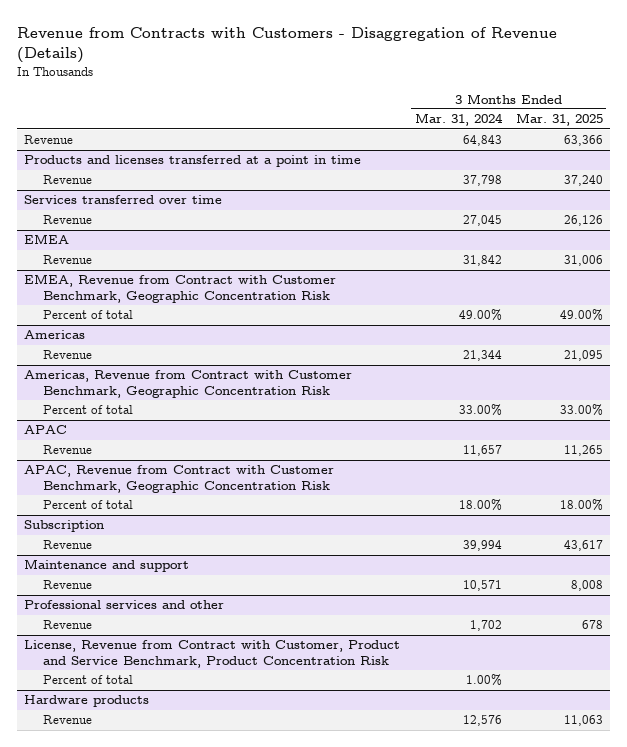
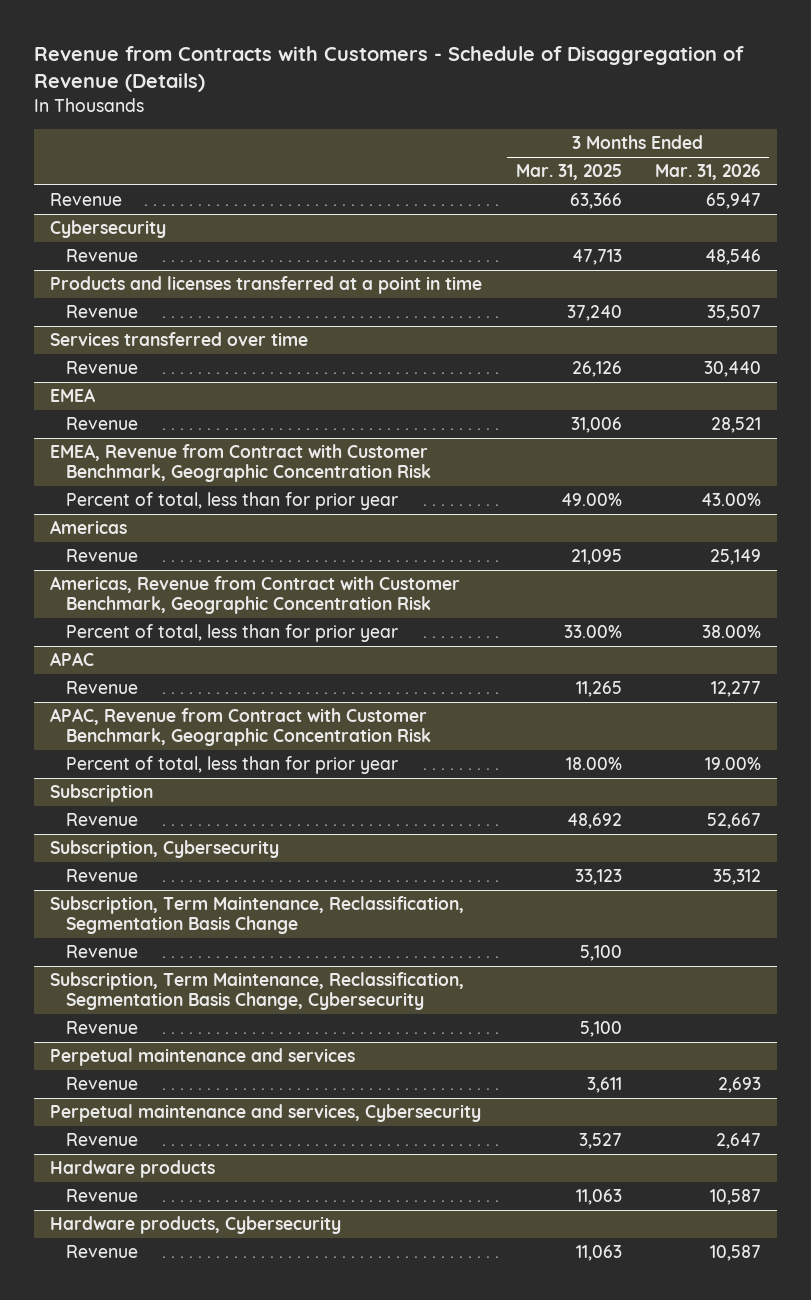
- Revenue from Contracts with Customers - Disaggregation of Revenue (Details)
+ Revenue from Contracts with Customers - Schedule of Disaggregation of Revenue (Details)
- | 3 Months Ended Mar. 31, 2024 | 3 Months Ended Mar. 31, 2025
+ | 3 Months Ended Mar. 31, 2025 | 3 Months Ended Mar. 31, 2026
+ Cybersecurity
+ Revenue | 47,713 | 48,546
@ EMEA, Revenue from Contract with Customer Benchmark, Geographic Concentration Risk
- Percent of total | 49.00% | 49.00%
+ Percent of total, less than for prior year | 49.00% | 43.00%
@ Americas, Revenue from Contract with Customer Benchmark, Geographic Concentration Risk
- Percent of total | 33.00% | 33.00%
+ Percent of total, less than for prior year | 33.00% | 38.00%
@ APAC, Revenue from Contract with Customer Benchmark, Geographic Concentration Risk
- Percent of total | 18.00% | 18.00%
+ Percent of total, less than for prior year | 18.00% | 19.00%
@ Subscription
- Revenue | 39,994 | 43,617
- Maintenance and support
- Revenue | 10,571 | 8,008
- Professional services and other
- Revenue | 1,702 | 678
- License, Revenue from Contract with Customer, Product and Service Benchmark, Product Concentration Risk
- Percent of total | 1.00% |
@ Subscription
+ Revenue | 48,692 | 52,667
+ Subscription, Cybersecurity
+ Revenue | 33,123 | 35,312
+ Subscription, Term Maintenance, Reclassification, Segmentation Basis Change
+ Revenue | 5,100 |
+ Subscription, Term Maintenance, Reclassification, Segmentation Basis Change, Cybersecurity
+ Revenue | 5,100 |
+ Perpetual maintenance and services
+ Revenue | 3,611 | 2,693
+ Perpetual maintenance and services, Cybersecurity
+ Revenue | 3,527 | 2,647
+ Hardware products, Cybersecurity
+ Revenue | 11,063 | 10,587

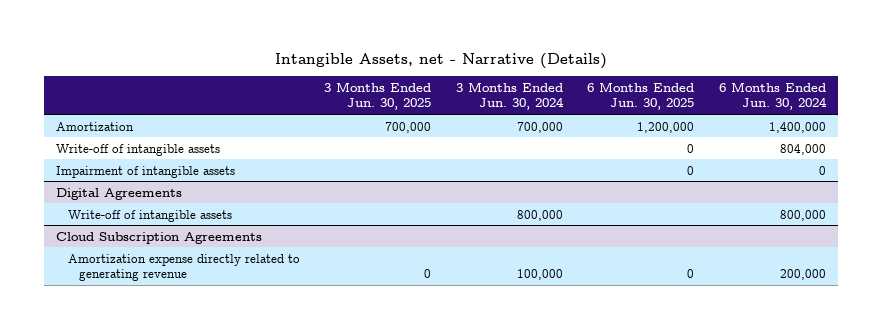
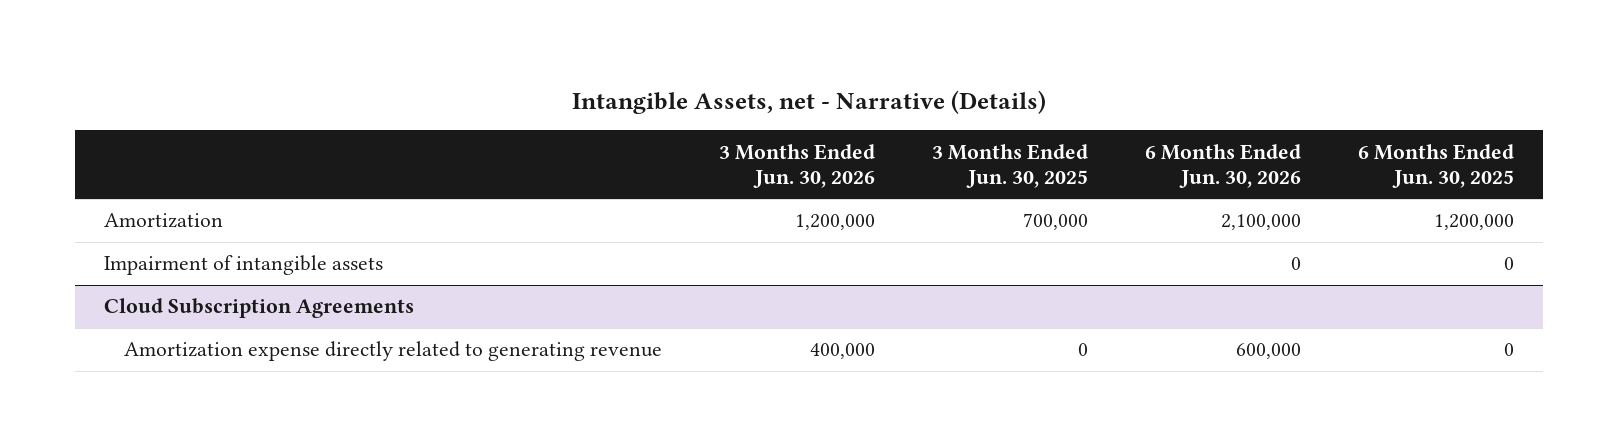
- | 3 Months Ended Jun. 30, 2025 | 3 Months Ended Jun. 30, 2024 | 6 Months Ended Jun. 30, 2025 | 6 Months Ended Jun. 30, 2024
+ | 3 Months Ended Jun. 30, 2026 | 3 Months Ended Jun. 30, 2025 | 6 Months Ended Jun. 30, 2026 | 6 Months Ended Jun. 30, 2025
- Write-off of intangible assets | | | 0 | 804,000
- Digital Agreements
- Write-off of intangible assets | | 800,000 | | 800,000

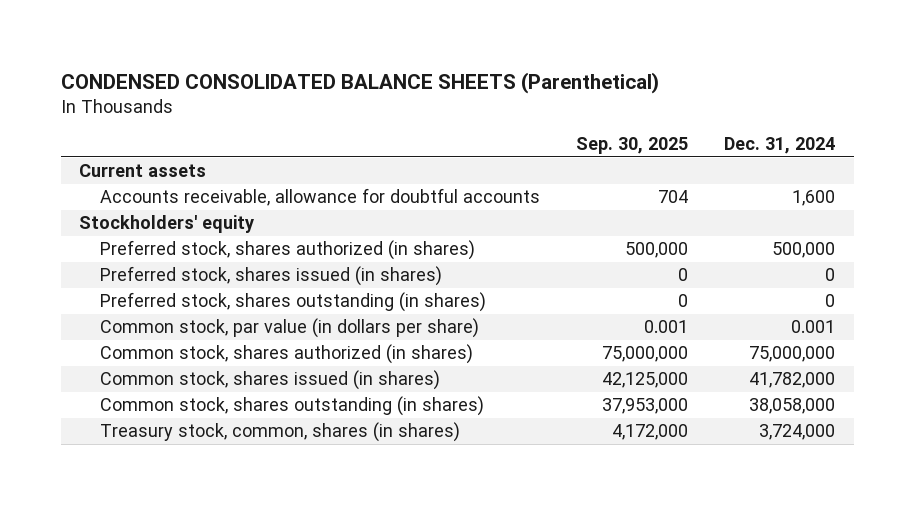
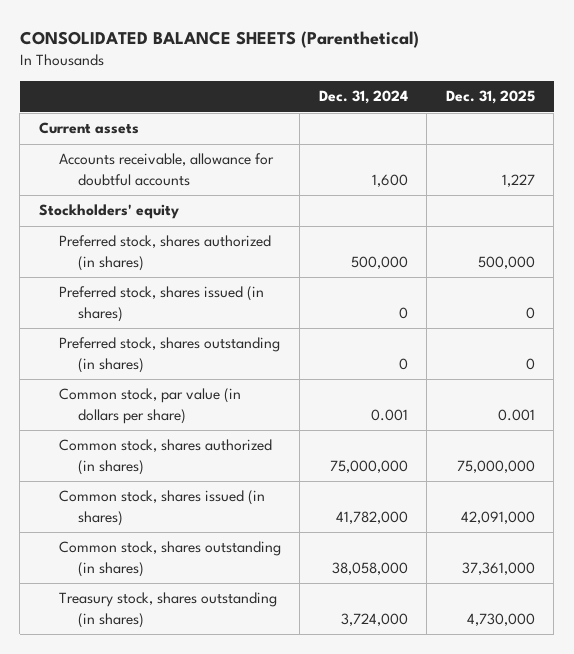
- CONDENSED CONSOLIDATED BALANCE SHEETS (Parenthetical)
+ CONSOLIDATED BALANCE SHEETS (Parenthetical)
- | Sep. 30, 2025 | Dec. 31, 2024
+ | Dec. 31, 2024 | Dec. 31, 2025
- Treasury stock, common, shares (in shares) | 4,172,000 | 3,724,000
+ Treasury stock, shares outstanding (in shares) | 3,724,000 | 4,730,000

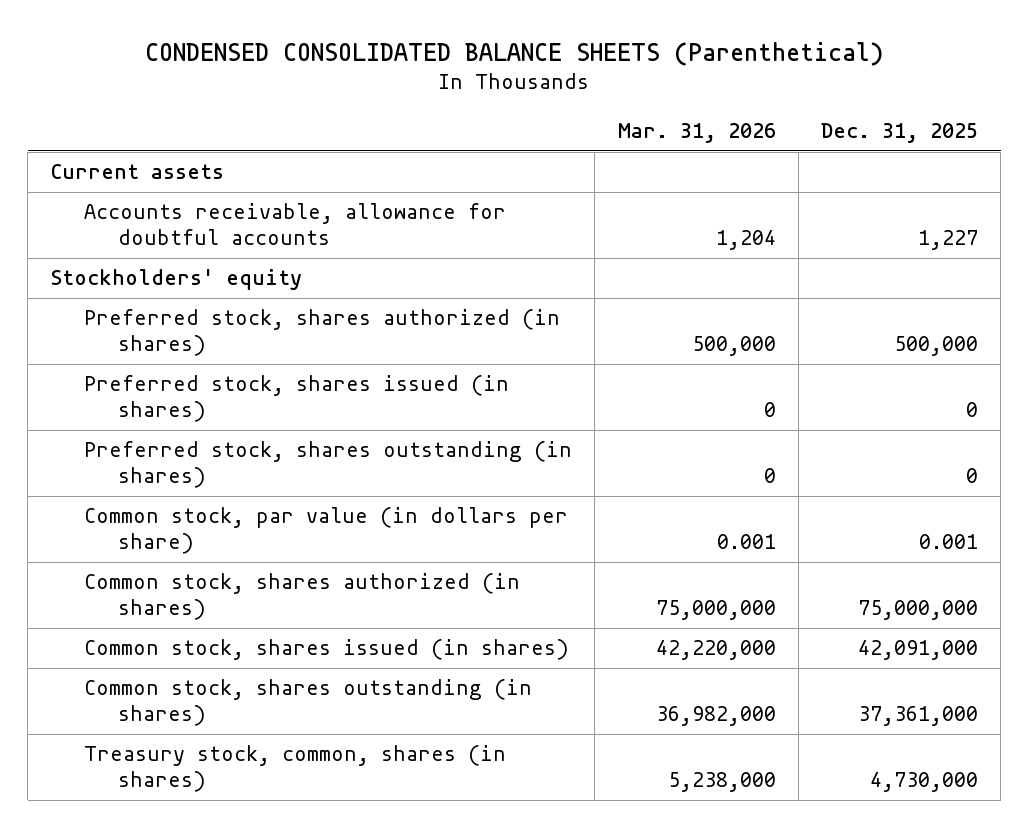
- CONSOLIDATED BALANCE SHEETS (Parenthetical)
+ CONDENSED CONSOLIDATED BALANCE SHEETS (Parenthetical)
- | Dec. 31, 2024 | Dec. 31, 2025
+ | Mar. 31, 2026 | Dec. 31, 2025
- Treasury stock, shares outstanding (in shares) | 3,724,000 | 4,730,000
+ Treasury stock, common, shares (in shares) | 5,238,000 | 4,730,000

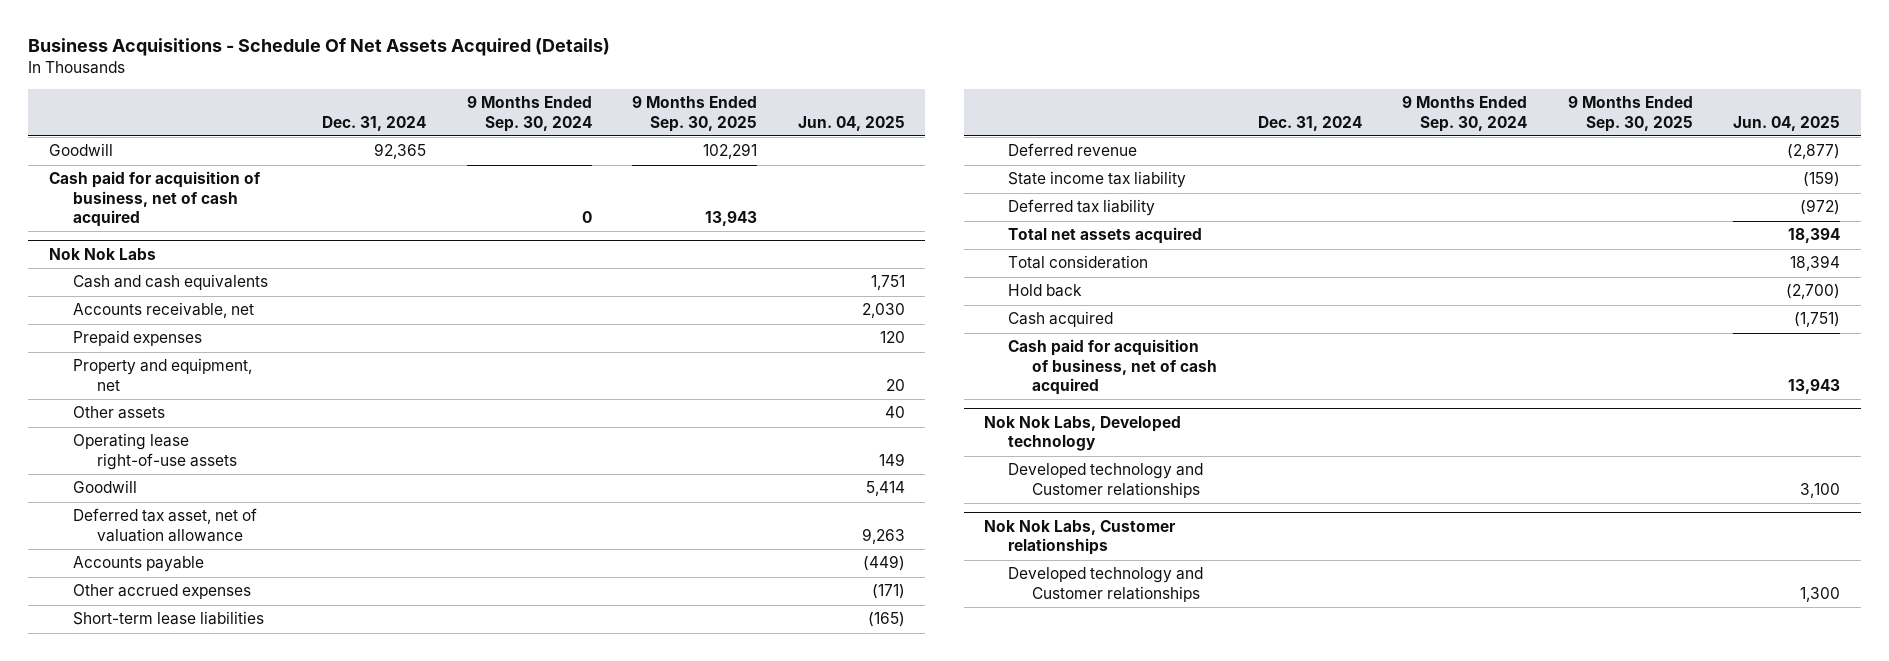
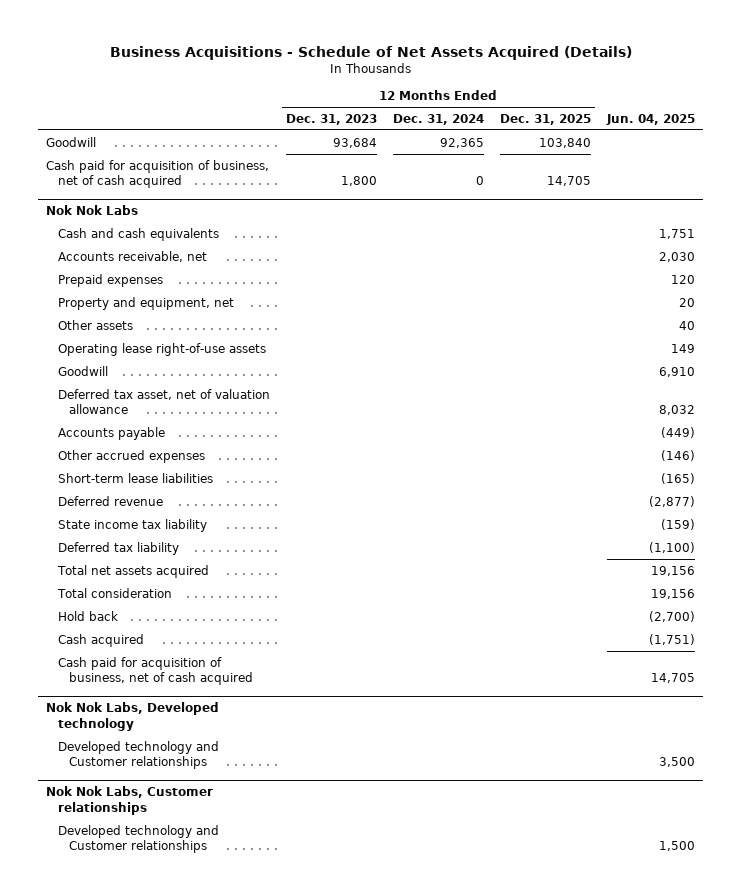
- Business Acquisitions - Schedule Of Net Assets Acquired (Details)
+ Business Acquisitions - Schedule of Net Assets Acquired (Details)
- | Dec. 31, 2024 | 9 Months Ended Sep. 30, 2024 | 9 Months Ended Sep. 30, 2025 | Jun. 04, 2025
+ | 12 Months Ended Dec. 31, 2023 | 12 Months Ended Dec. 31, 2024 | 12 Months Ended Dec. 31, 2025 | Jun. 04, 2025
@ Nok Nok Labs
- Goodwill | | | | 5,414
- Deferred tax asset, net of valuation allowance | | | | 9,263
+ Goodwill | | | | 6,910
+ Deferred tax asset, net of valuation allowance | | | | 8,032
- Other accrued expenses | | | | (171)
+ Other accrued expenses | | | | (146)
- Deferred tax liability | | | | (972)
- Total net assets acquired | | | | 18,394
- Total consideration | | | | 18,394
+ Deferred tax liability | | | | (1,100)
+ Total net assets acquired | | | | 19,156
+ Total consideration | | | | 19,156
- Cash paid for acquisition of business, net of cash acquired | | | | 13,943
+ Cash paid for acquisition of business, net of cash acquired | | | | 14,705
@ Nok Nok Labs, Developed technology
- Developed technology and Customer relationships | | | | 3,100
+ Developed technology and Customer relationships | | | | 3,500
@ Nok Nok Labs, Customer relationships
- Developed technology and Customer relationships | | | | 1,300
+ Developed technology and Customer relationships | | | | 1,500

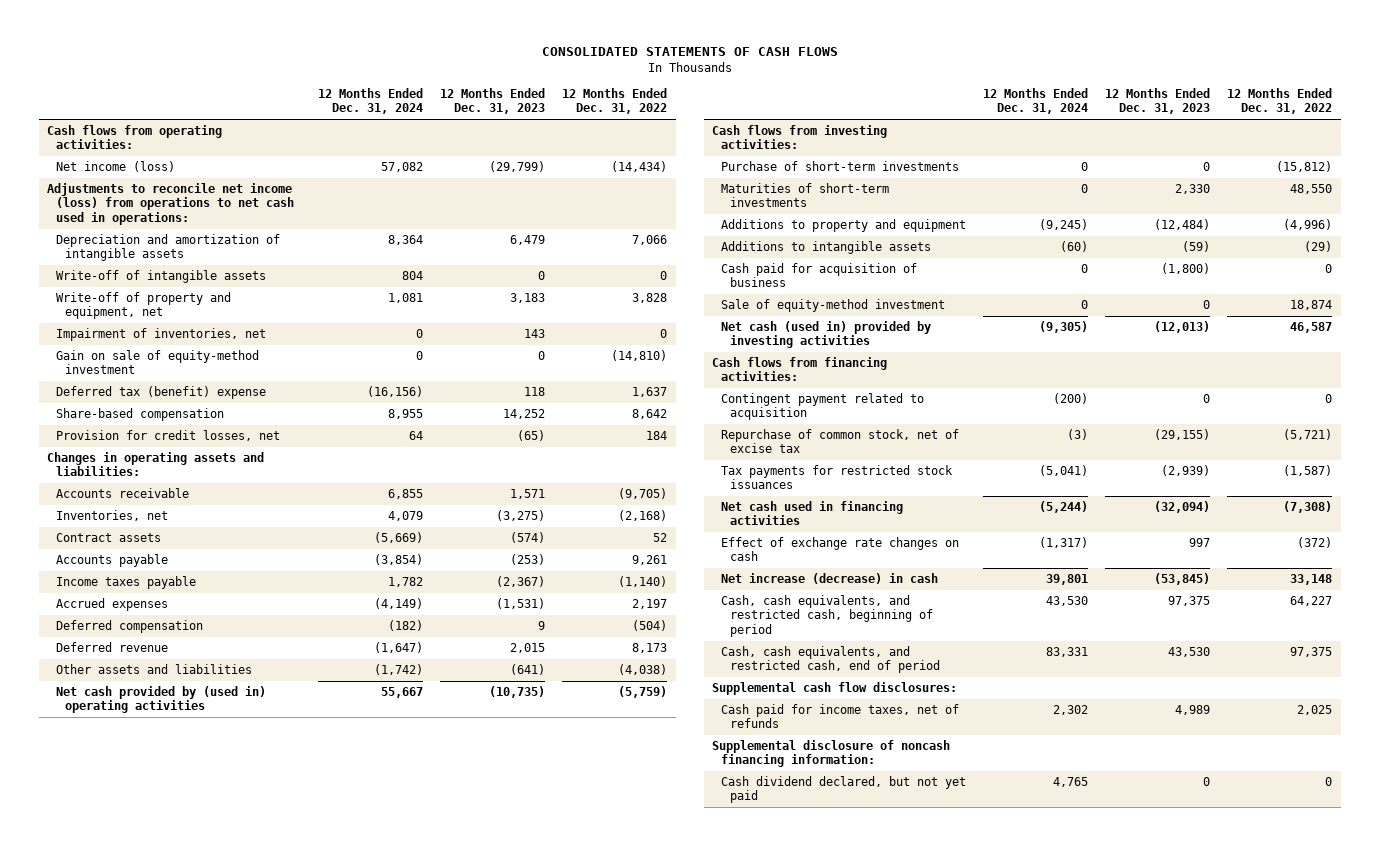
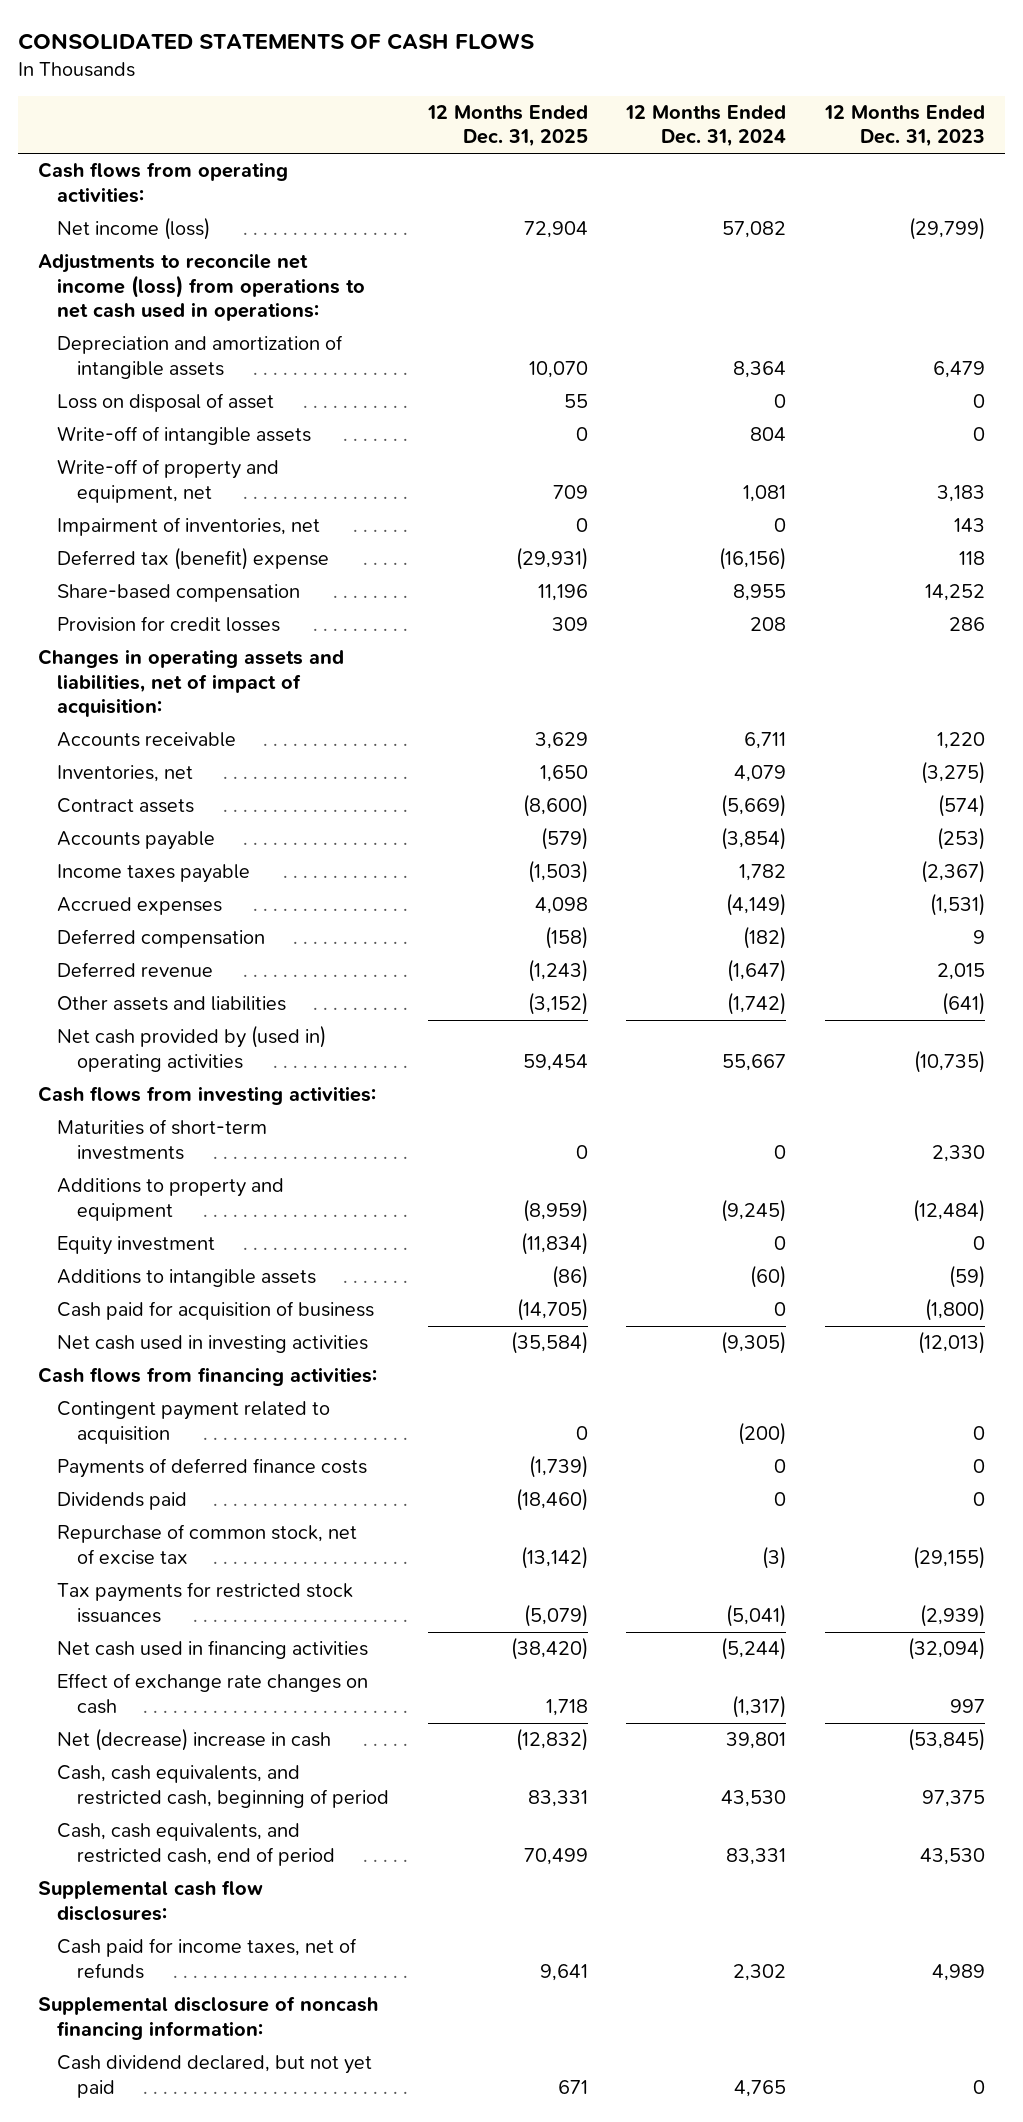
- | 12 Months Ended Dec. 31, 2024 | 12 Months Ended Dec. 31, 2023 | 12 Months Ended Dec. 31, 2022
+ | 12 Months Ended Dec. 31, 2025 | 12 Months Ended Dec. 31, 2024 | 12 Months Ended Dec. 31, 2023
+ Loss on disposal of asset | 55 | 0 | 0
- Gain on sale of equity-method investment | 0 | 0 | (14,810)
- Provision for credit losses, net | 64 | (65) | 184
- Changes in operating assets and liabilities:
- Accounts receivable | 6,855 | 1,571 | (9,705)
+ Provision for credit losses | 309 | 208 | 286
+ Changes in operating assets and liabilities, net of impact of acquisition:
+ Accounts receivable | 3,629 | 6,711 | 1,220
- Purchase of short-term investments | 0 | 0 | (15,812)
+ Equity investment | (11,834) | 0 | 0
- Sale of equity-method investment | 0 | 0 | 18,874
- Net cash (used in) provided by investing activities | (9,305) | (12,013) | 46,587
+ Net cash used in investing activities | (35,584) | (9,305) | (12,013)
+ Payments of deferred finance costs | (1,739) | 0 | 0
+ Dividends paid | (18,460) | 0 | 0
- Net increase (decrease) in cash | 39,801 | (53,845) | 33,148
+ Net (decrease) increase in cash | (12,832) | 39,801 | (53,845)

